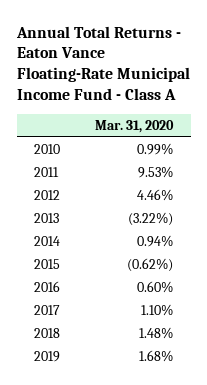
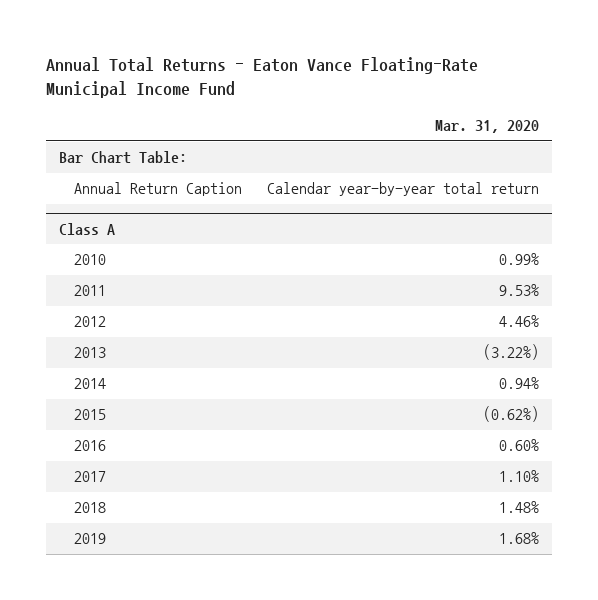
- Annual Total Returns - Eaton Vance Floating-Rate Municipal Income Fund - Class A
+ Annual Total Returns - Eaton Vance Floating-Rate Municipal Income Fund
+ Bar Chart Table:
+ Annual Return Caption | Calendar year-by-year total return
+ Class A

